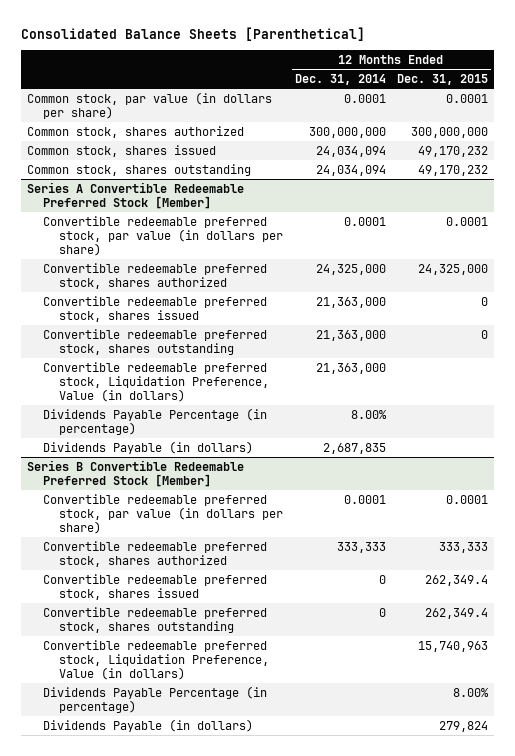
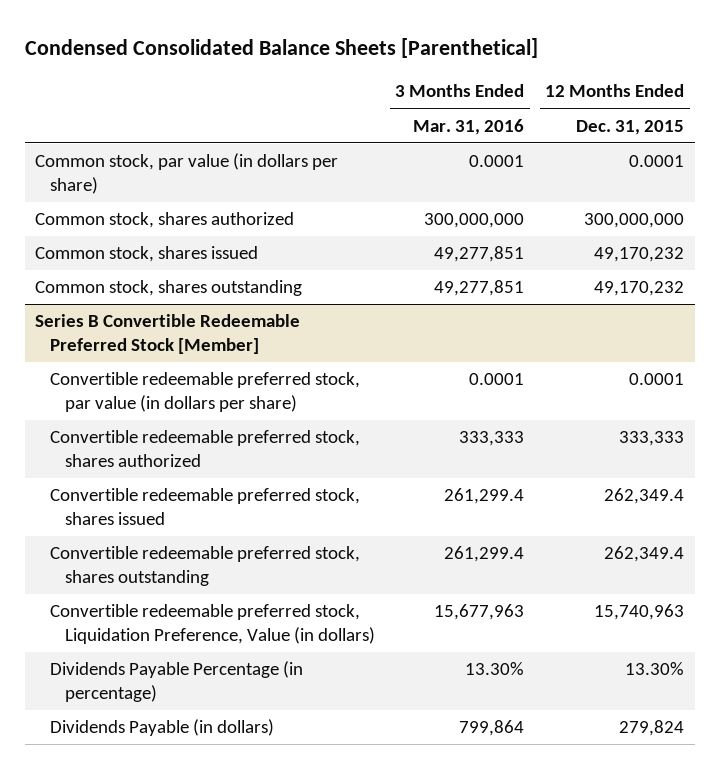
- Consolidated Balance Sheets [Parenthetical]
+ Condensed Consolidated Balance Sheets [Parenthetical]
- | 12 Months Ended Dec. 31, 2014 | 12 Months Ended Dec. 31, 2015
+ | 3 Months Ended Mar. 31, 2016 | 12 Months Ended Dec. 31, 2015
- Series A Convertible Redeemable Preferred Stock [Member]
- Convertible redeemable preferred stock, par value (in dollars per share) | 0.0001 | 0.0001
- Convertible redeemable preferred stock, shares authorized | 24,325,000 | 24,325,000
- Convertible redeemable preferred stock, shares issued | 21,363,000 | 0
- Convertible redeemable preferred stock, shares outstanding | 21,363,000 | 0
- Convertible redeemable preferred stock, Liquidation Preference, Value (in dollars) | 21,363,000 |
- Dividends Payable Percentage (in percentage) | 8.00% |
- Dividends Payable (in dollars) | 2,687,835 |
@ Series B Convertible Redeemable Preferred Stock [Member]
- Dividends Payable Percentage (in percentage) | | 8.00%
+ Dividends Payable Percentage (in percentage) | 13.30% | 13.30%

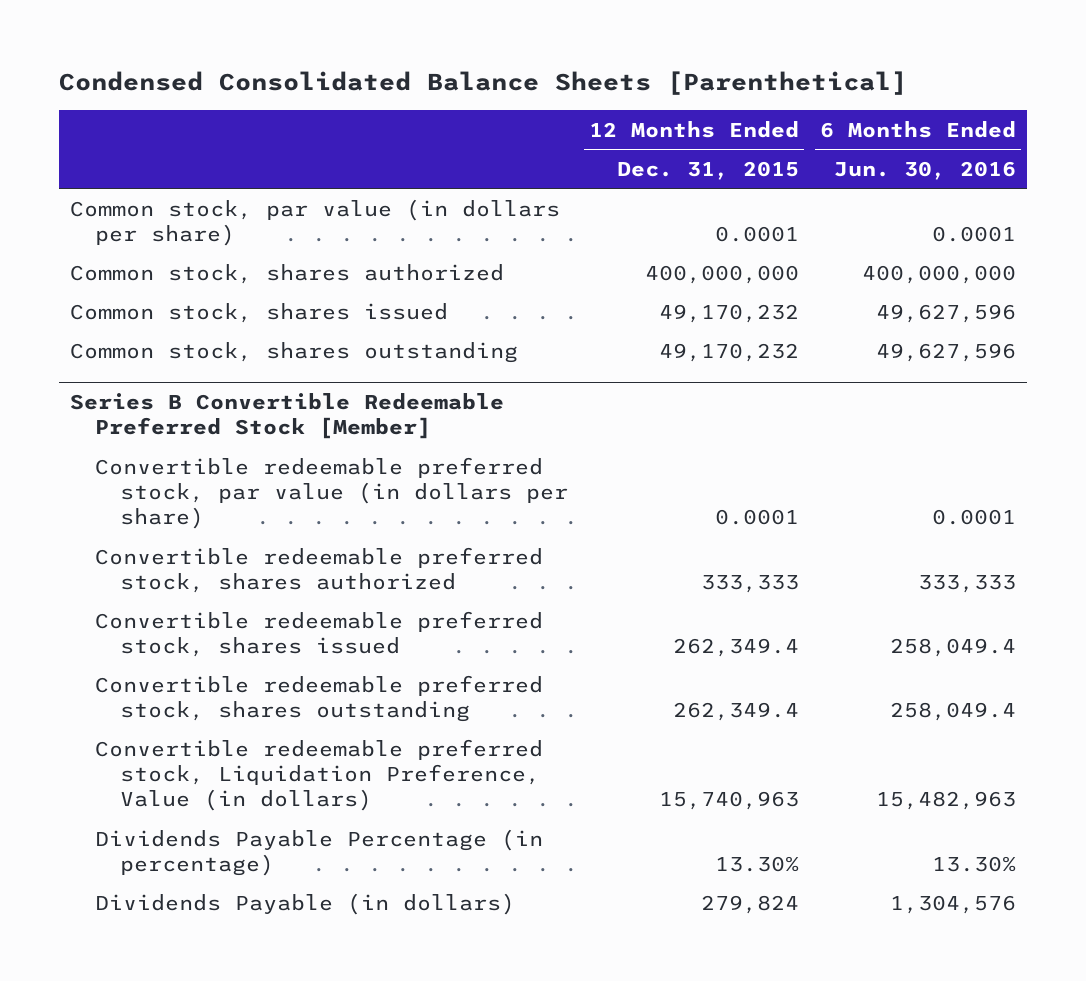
- | 3 Months Ended Mar. 31, 2016 | 12 Months Ended Dec. 31, 2015
+ | 12 Months Ended Dec. 31, 2015 | 6 Months Ended Jun. 30, 2016
- Common stock, shares authorized | 300,000,000 | 300,000,000
+ Common stock, shares authorized | 400,000,000 | 400,000,000

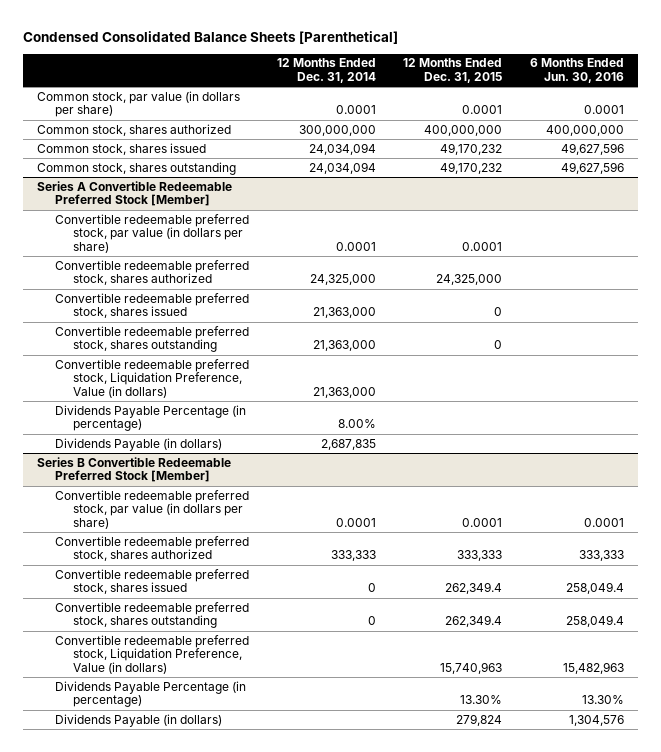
- | 12 Months Ended Dec. 31, 2015 | 6 Months Ended Jun. 30, 2016
+ | 12 Months Ended Dec. 31, 2014 | 12 Months Ended Dec. 31, 2015 | 6 Months Ended Jun. 30, 2016
+ Series A Convertible Redeemable Preferred Stock [Member]
+ Convertible redeemable preferred stock, par value (in dollars per share) | 0.0001 | 0.0001 |
+ Convertible redeemable preferred stock, shares authorized | 24,325,000 | 24,325,000 |
+ Convertible redeemable preferred stock, shares issued | 21,363,000 | 0 |
+ Convertible redeemable preferred stock, shares outstanding | 21,363,000 | 0 |
+ Convertible redeemable preferred stock, Liquidation Preference, Value (in dollars) | 21,363,000 | |
+ Dividends Payable Percentage (in percentage) | 8.00% | |
+ Dividends Payable (in dollars) | 2,687,835 | |

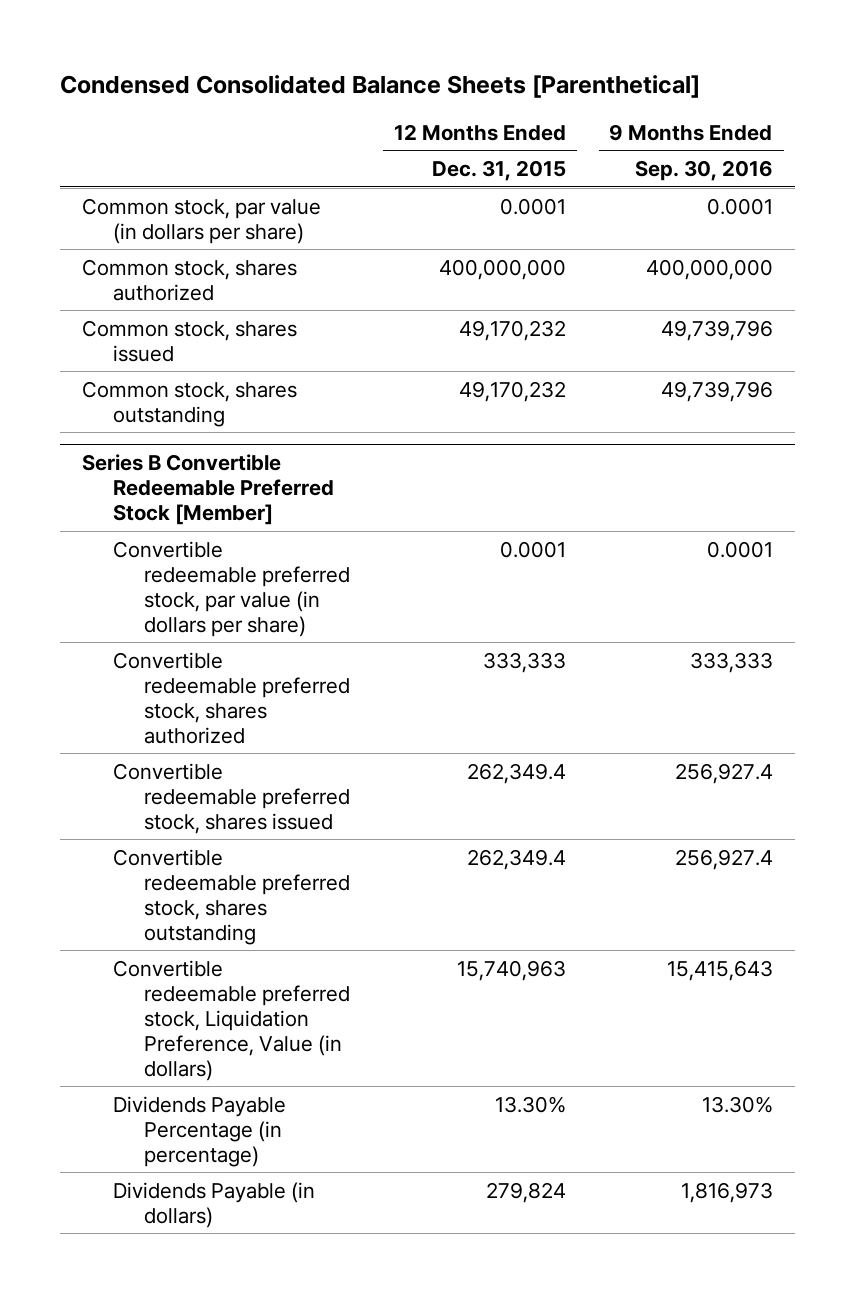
- | 12 Months Ended Dec. 31, 2014 | 12 Months Ended Dec. 31, 2015 | 6 Months Ended Jun. 30, 2016
+ | 12 Months Ended Dec. 31, 2015 | 9 Months Ended Sep. 30, 2016
- Series A Convertible Redeemable Preferred Stock [Member]
- Convertible redeemable preferred stock, par value (in dollars per share) | 0.0001 | 0.0001 |
- Convertible redeemable preferred stock, shares authorized | 24,325,000 | 24,325,000 |
- Convertible redeemable preferred stock, shares issued | 21,363,000 | 0 |
- Convertible redeemable preferred stock, shares outstanding | 21,363,000 | 0 |
- Convertible redeemable preferred stock, Liquidation Preference, Value (in dollars) | 21,363,000 | |
- Dividends Payable Percentage (in percentage) | 8.00% | |
- Dividends Payable (in dollars) | 2,687,835 | |

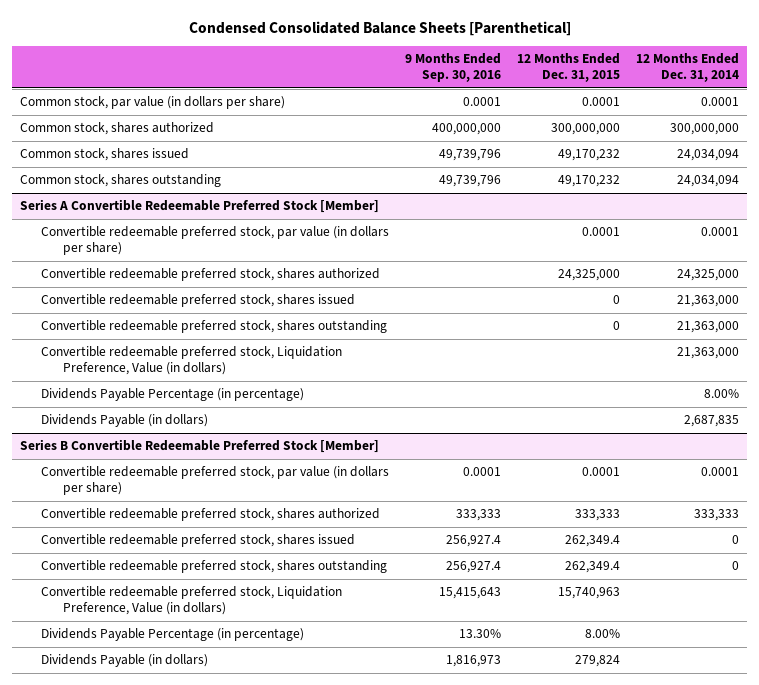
- | 12 Months Ended Dec. 31, 2015 | 9 Months Ended Sep. 30, 2016
+ | 9 Months Ended Sep. 30, 2016 | 12 Months Ended Dec. 31, 2015 | 12 Months Ended Dec. 31, 2014
- Common stock, shares authorized | 400,000,000 | 400,000,000
+ Common stock, shares authorized | 400,000,000 | 300,000,000 | 300,000,000
+ Series A Convertible Redeemable Preferred Stock [Member]
+ Convertible redeemable preferred stock, par value (in dollars per share) | | 0.0001 | 0.0001
+ Convertible redeemable preferred stock, shares authorized | | 24,325,000 | 24,325,000
+ Convertible redeemable preferred stock, shares issued | | 0 | 21,363,000
+ Convertible redeemable preferred stock, shares outstanding | | 0 | 21,363,000
+ Convertible redeemable preferred stock, Liquidation Preference, Value (in dollars) | | | 21,363,000
+ Dividends Payable Percentage (in percentage) | | | 8.00%
+ Dividends Payable (in dollars) | | | 2,687,835
@ Series B Convertible Redeemable Preferred Stock [Member]
- Dividends Payable Percentage (in percentage) | 13.30% | 13.30%
+ Dividends Payable Percentage (in percentage) | 13.30% | 8.00% |

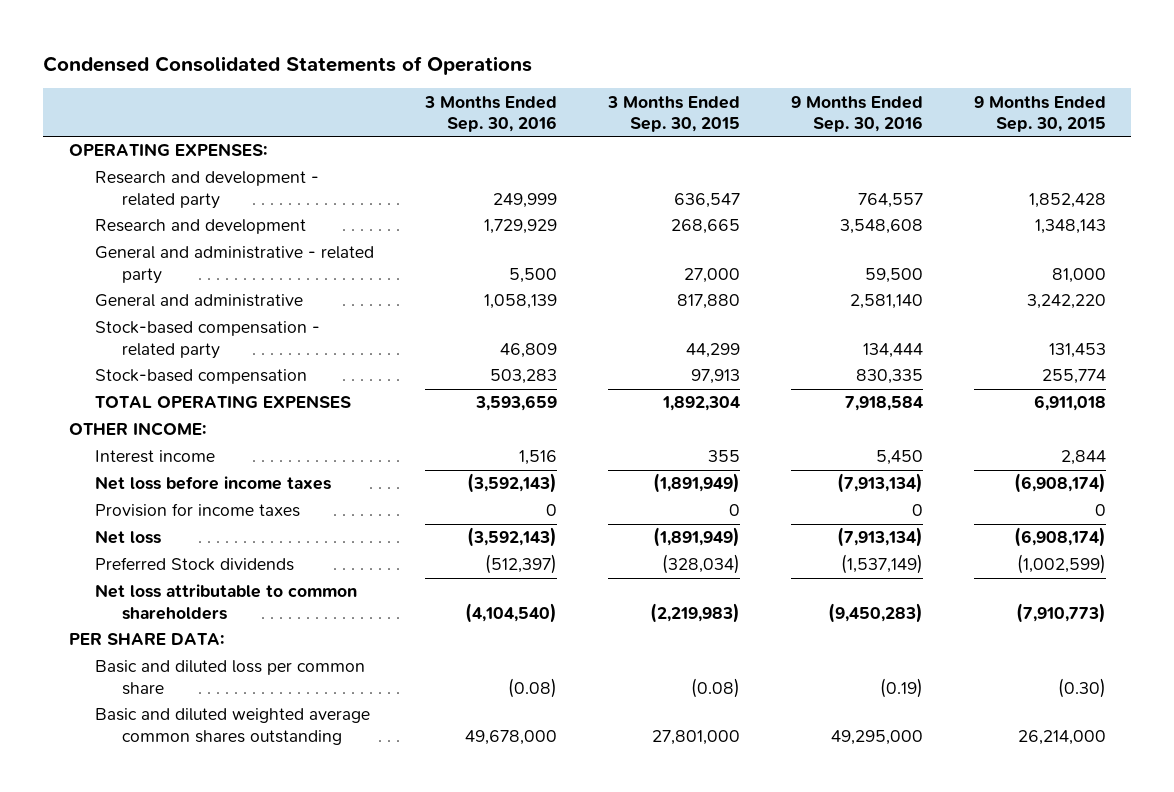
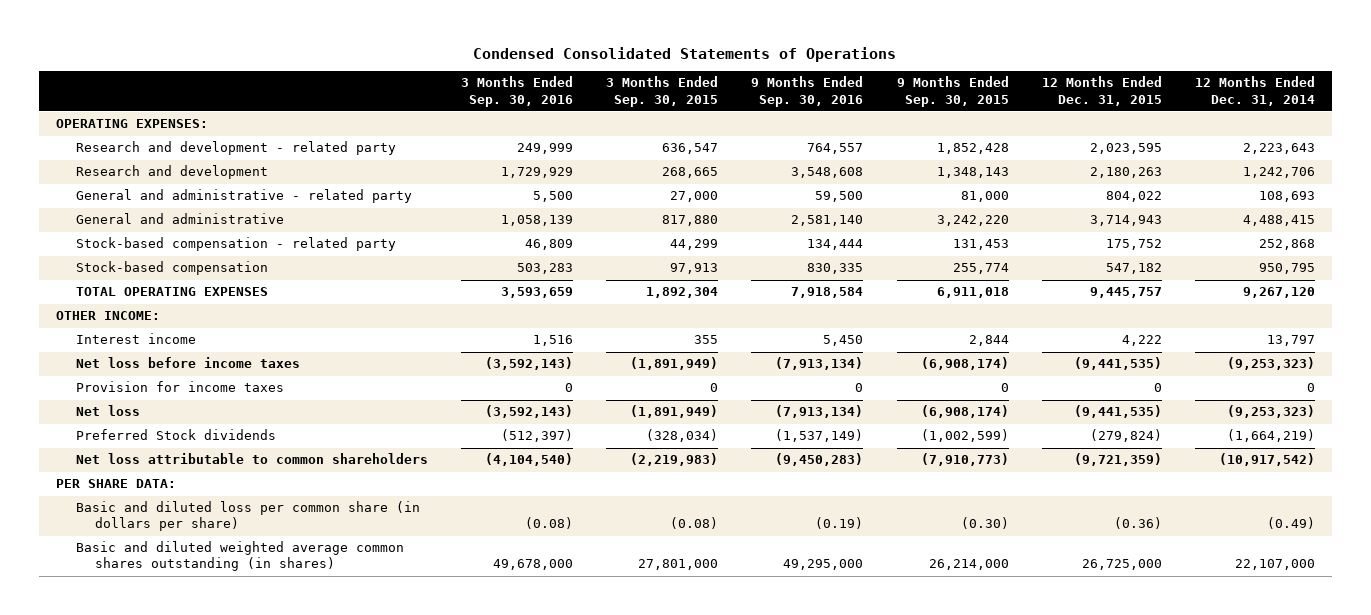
- | 3 Months Ended Sep. 30, 2016 | 3 Months Ended Sep. 30, 2015 | 9 Months Ended Sep. 30, 2016 | 9 Months Ended Sep. 30, 2015
+ | 3 Months Ended Sep. 30, 2016 | 3 Months Ended Sep. 30, 2015 | 9 Months Ended Sep. 30, 2016 | 9 Months Ended Sep. 30, 2015 | 12 Months Ended Dec. 31, 2015 | 12 Months Ended Dec. 31, 2014
- Basic and diluted loss per common share | (0.08) | (0.08) | (0.19) | (0.30)
- Basic and diluted weighted average common shares outstanding | 49,678,000 | 27,801,000 | 49,295,000 | 26,214,000
+ Basic and diluted loss per common share (in dollars per share) | (0.08) | (0.08) | (0.19) | (0.30) | (0.36) | (0.49)
+ Basic and diluted weighted average common shares outstanding (in shares) | 49,678,000 | 27,801,000 | 49,295,000 | 26,214,000 | 26,725,000 | 22,107,000

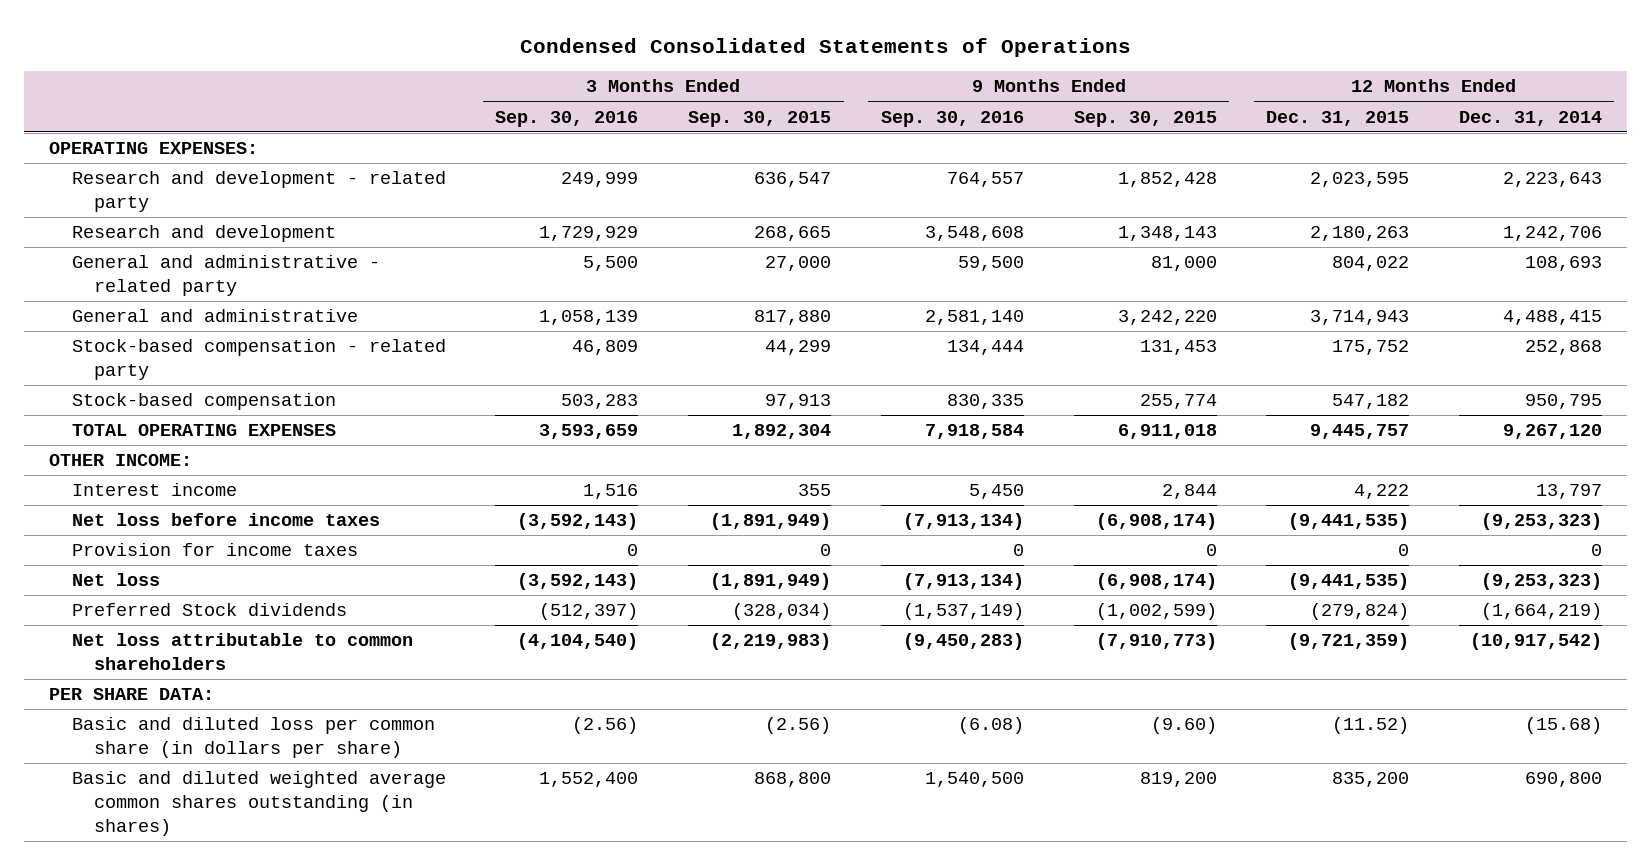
- Basic and diluted loss per common share (in dollars per share) | (0.08) | (0.08) | (0.19) | (0.30) | (0.36) | (0.49)
- Basic and diluted weighted average common shares outstanding (in shares) | 49,678,000 | 27,801,000 | 49,295,000 | 26,214,000 | 26,725,000 | 22,107,000
+ Basic and diluted loss per common share (in dollars per share) | (2.56) | (2.56) | (6.08) | (9.60) | (11.52) | (15.68)
+ Basic and diluted weighted average common shares outstanding (in shares) | 1,552,400 | 868,800 | 1,540,500 | 819,200 | 835,200 | 690,800

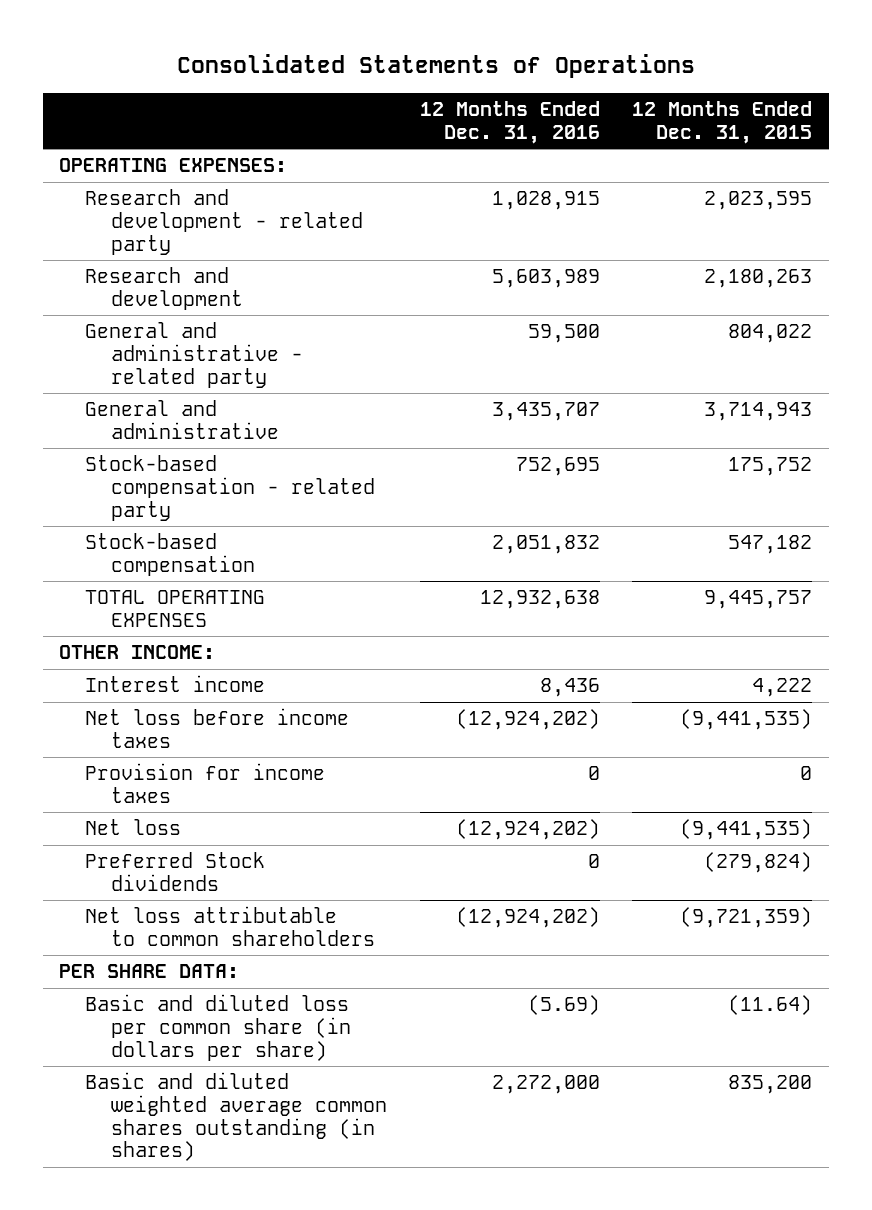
- Condensed Consolidated Statements of Operations
+ Consolidated Statements of Operations
- | 3 Months Ended Sep. 30, 2016 | 3 Months Ended Sep. 30, 2015 | 9 Months Ended Sep. 30, 2016 | 9 Months Ended Sep. 30, 2015 | 12 Months Ended Dec. 31, 2015 | 12 Months Ended Dec. 31, 2014
+ | 12 Months Ended Dec. 31, 2016 | 12 Months Ended Dec. 31, 2015
- Basic and diluted loss per common share (in dollars per share) | (2.56) | (2.56) | (6.08) | (9.60) | (11.52) | (15.68)
+ Basic and diluted loss per common share (in dollars per share) | (5.69) | (11.64)

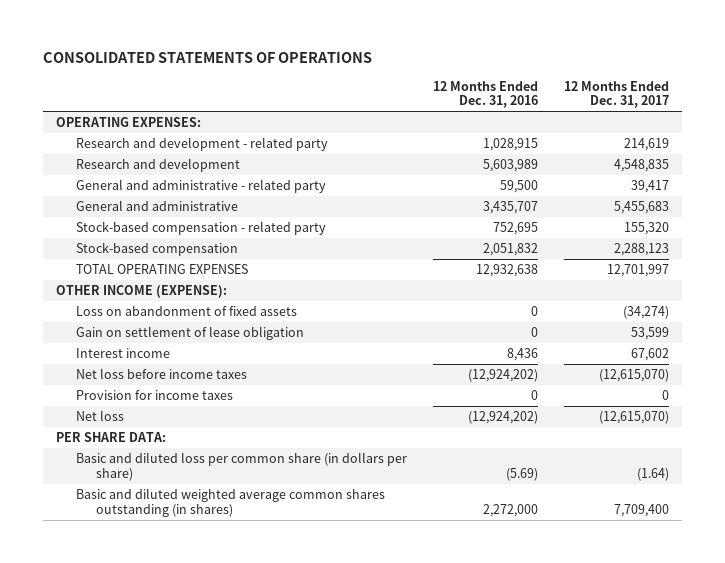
- Consolidated Statements of Operations
+ CONSOLIDATED STATEMENTS OF OPERATIONS
- | 12 Months Ended Dec. 31, 2016 | 12 Months Ended Dec. 31, 2015
+ | 12 Months Ended Dec. 31, 2016 | 12 Months Ended Dec. 31, 2017
- OTHER INCOME:
+ OTHER INCOME (EXPENSE):
+ Loss on abandonment of fixed assets | 0 | (34,274)
+ Gain on settlement of lease obligation | 0 | 53,599
- Preferred Stock dividends | 0 | (279,824)
- Net loss attributable to common shareholders | (12,924,202) | (9,721,359)

